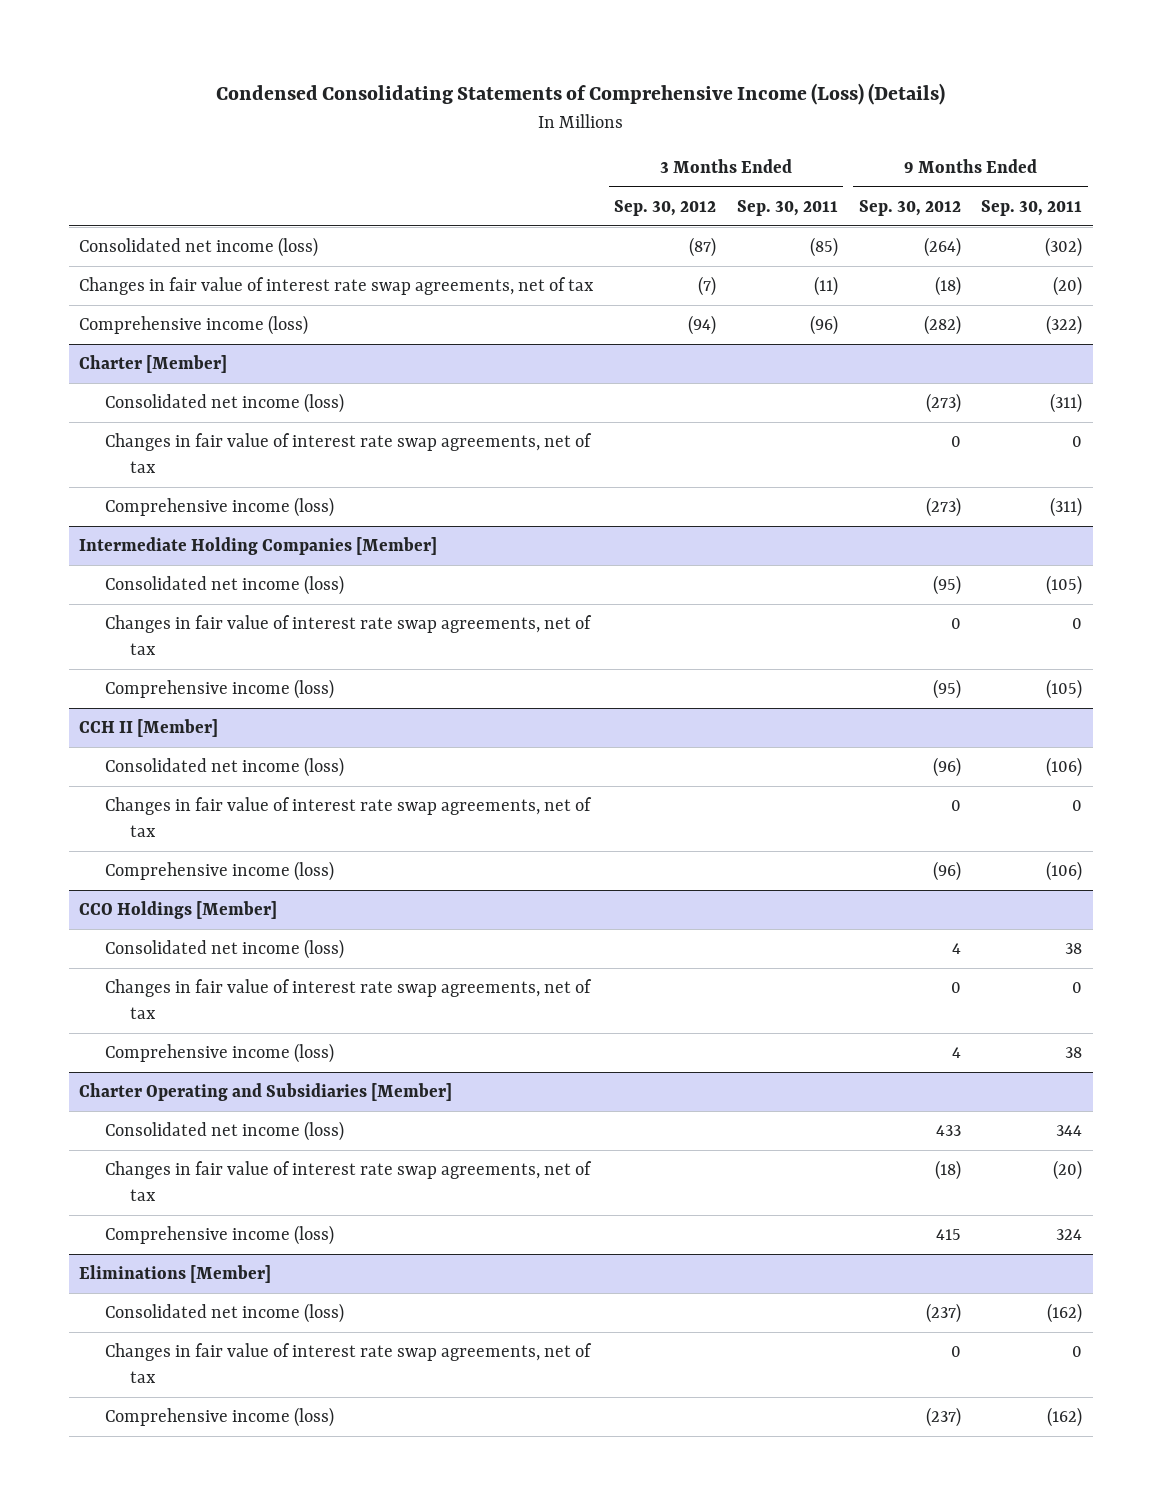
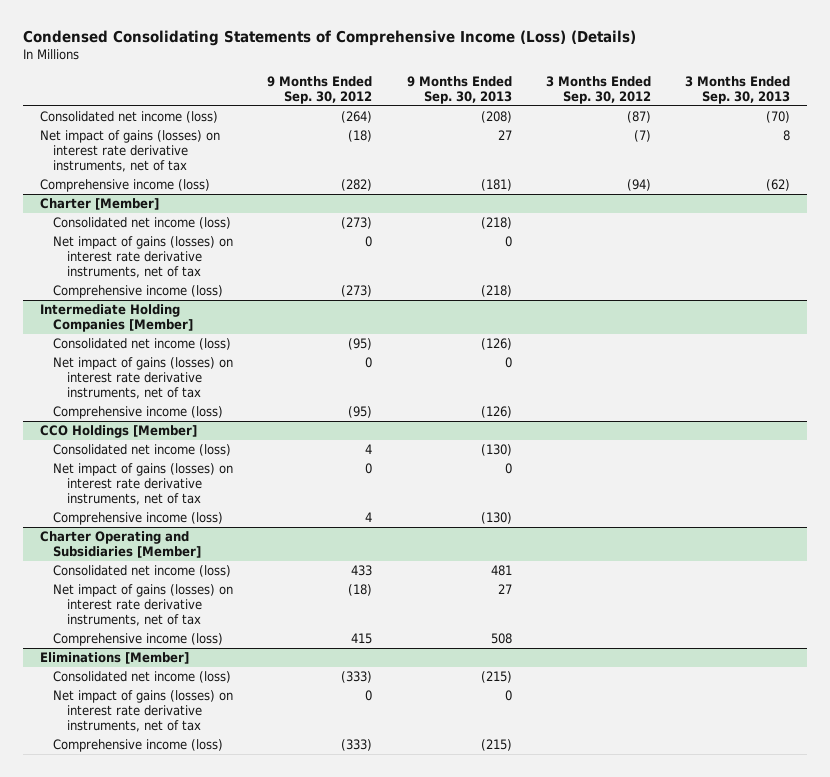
- | 3 Months Ended Sep. 30, 2012 | 3 Months Ended Sep. 30, 2011 | 9 Months Ended Sep. 30, 2012 | 9 Months Ended Sep. 30, 2011
+ | 9 Months Ended Sep. 30, 2012 | 9 Months Ended Sep. 30, 2013 | 3 Months Ended Sep. 30, 2012 | 3 Months Ended Sep. 30, 2013
- Changes in fair value of interest rate swap agreements, net of tax | (7) | (11) | (18) | (20)
+ Net impact of gains (losses) on interest rate derivative instruments, net of tax | (18) | 27 | (7) | 8
@ Charter [Member]
- Changes in fair value of interest rate swap agreements, net of tax | | | 0 | 0
+ Net impact of gains (losses) on interest rate derivative instruments, net of tax | 0 | 0 | |
@ Intermediate Holding Companies [Member]
- Changes in fair value of interest rate swap agreements, net of tax | | | 0 | 0
+ Net impact of gains (losses) on interest rate derivative instruments, net of tax | 0 | 0 | |
- CCH II [Member]
- Consolidated net income (loss) | | | (96) | (106)
- Changes in fair value of interest rate swap agreements, net of tax | | | 0 | 0
- Comprehensive income (loss) | | | (96) | (106)
@ CCO Holdings [Member]
- Changes in fair value of interest rate swap agreements, net of tax | | | 0 | 0
+ Net impact of gains (losses) on interest rate derivative instruments, net of tax | 0 | 0 | |
@ Charter Operating and Subsidiaries [Member]
- Changes in fair value of interest rate swap agreements, net of tax | | | (18) | (20)
+ Net impact of gains (losses) on interest rate derivative instruments, net of tax | (18) | 27 | |
@ Eliminations [Member]
- Consolidated net income (loss) | | | (237) | (162)
- Changes in fair value of interest rate swap agreements, net of tax | | | 0 | 0
- Comprehensive income (loss) | | | (237) | (162)
+ Consolidated net income (loss) | (333) | (215) | |
+ Net impact of gains (losses) on interest rate derivative instruments, net of tax | 0 | 0 | |
+ Comprehensive income (loss) | (333) | (215) | |

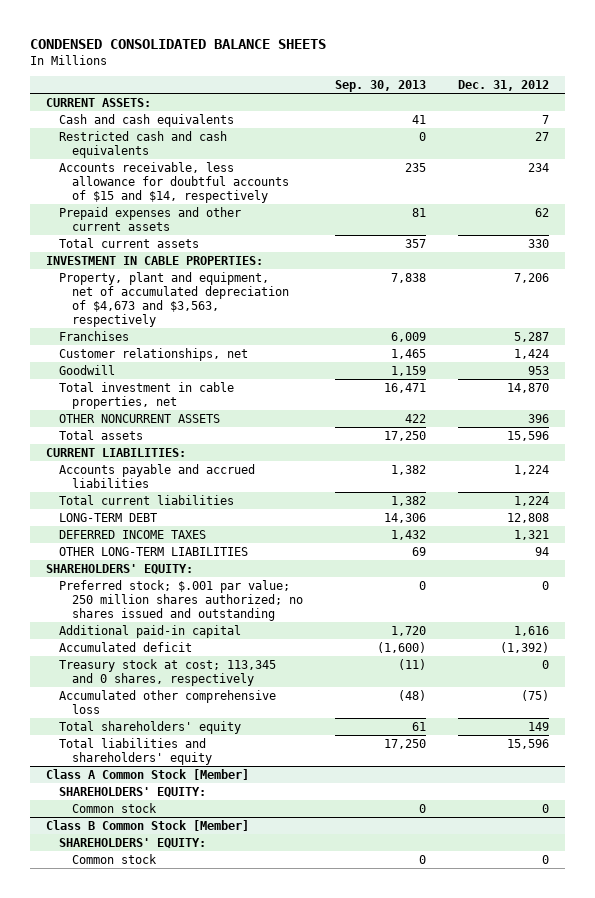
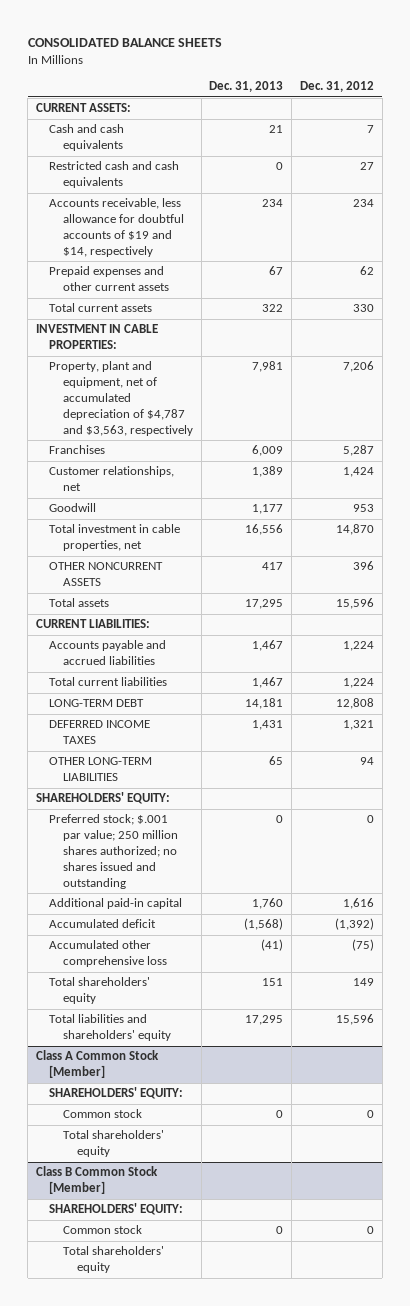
- CONDENSED CONSOLIDATED BALANCE SHEETS
+ CONSOLIDATED BALANCE SHEETS
- | Sep. 30, 2013 | Dec. 31, 2012
+ | Dec. 31, 2013 | Dec. 31, 2012
- Accounts receivable, less allowance for doubtful accounts of $15 and $14, respectively | 235 | 234
+ Accounts receivable, less allowance for doubtful accounts of $19 and $14, respectively | 234 | 234
- Property, plant and equipment, net of accumulated depreciation of $4,673 and $3,563, respectively | 7,838 | 7,206
+ Property, plant and equipment, net of accumulated depreciation of $4,787 and $3,563, respectively | 7,981 | 7,206
- Treasury stock at cost; 113,345 and 0 shares, respectively | (11) | 0
@ Class A Common Stock [Member]
+ Total shareholders' equity
@ Class B Common Stock [Member]
+ Total shareholders' equity

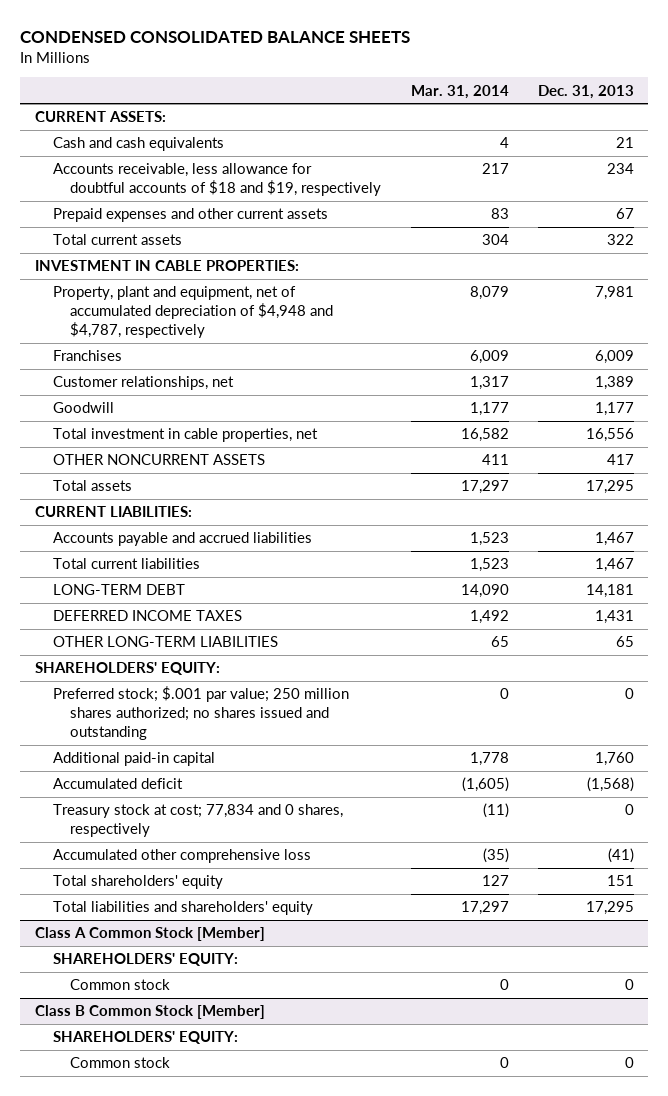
- CONSOLIDATED BALANCE SHEETS
+ CONDENSED CONSOLIDATED BALANCE SHEETS
- | Dec. 31, 2013 | Dec. 31, 2012
+ | Mar. 31, 2014 | Dec. 31, 2013
- Restricted cash and cash equivalents | 0 | 27
- Accounts receivable, less allowance for doubtful accounts of $19 and $14, respectively | 234 | 234
+ Accounts receivable, less allowance for doubtful accounts of $18 and $19, respectively | 217 | 234
- Property, plant and equipment, net of accumulated depreciation of $4,787 and $3,563, respectively | 7,981 | 7,206
+ Property, plant and equipment, net of accumulated depreciation of $4,948 and $4,787, respectively | 8,079 | 7,981
+ Treasury stock at cost; 77,834 and 0 shares, respectively | (11) | 0
@ Class A Common Stock [Member]
- Total shareholders' equity
@ Class B Common Stock [Member]
- Total shareholders' equity

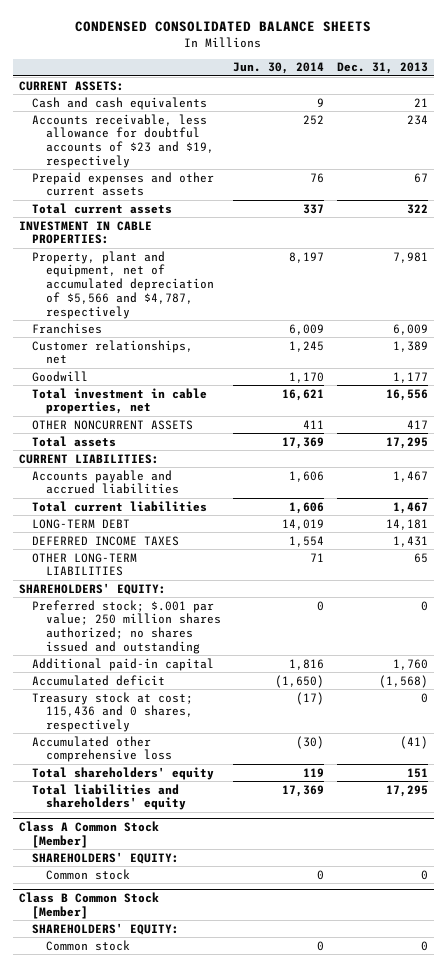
- | Mar. 31, 2014 | Dec. 31, 2013
+ | Jun. 30, 2014 | Dec. 31, 2013
- Accounts receivable, less allowance for doubtful accounts of $18 and $19, respectively | 217 | 234
+ Accounts receivable, less allowance for doubtful accounts of $23 and $19, respectively | 252 | 234
- Property, plant and equipment, net of accumulated depreciation of $4,948 and $4,787, respectively | 8,079 | 7,981
+ Property, plant and equipment, net of accumulated depreciation of $5,566 and $4,787, respectively | 8,197 | 7,981
- Treasury stock at cost; 77,834 and 0 shares, respectively | (11) | 0
+ Treasury stock at cost; 115,436 and 0 shares, respectively | (17) | 0

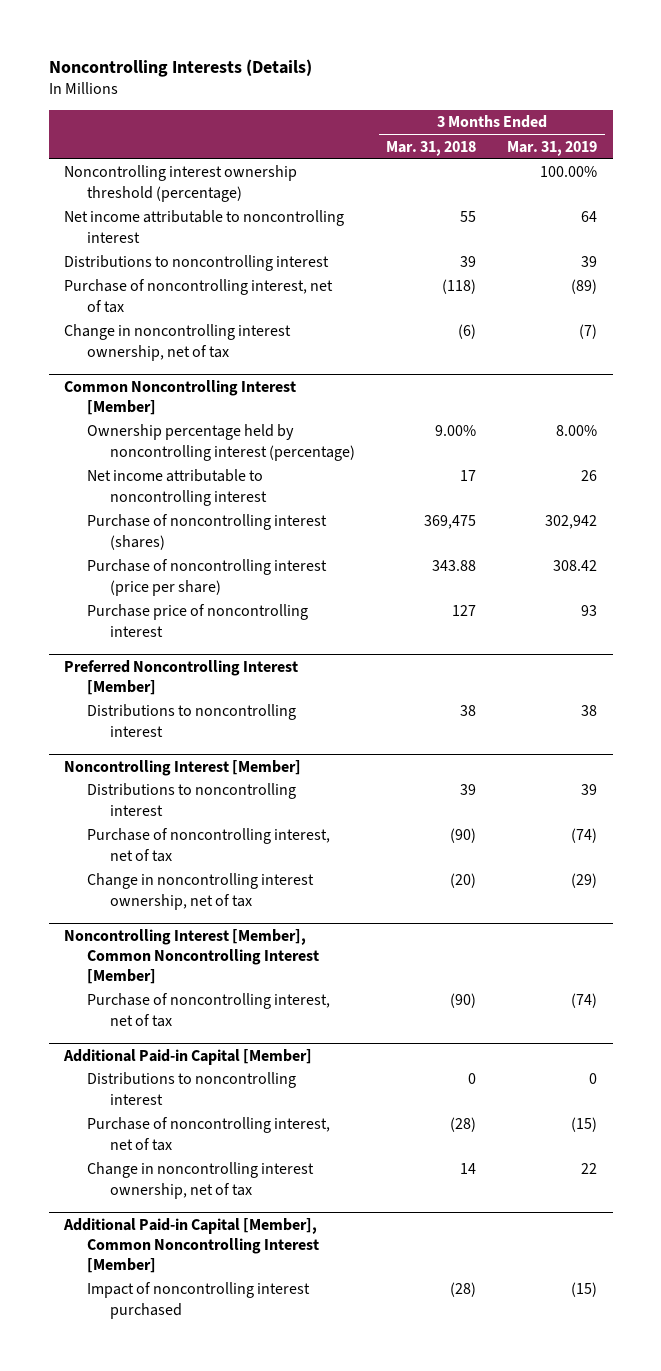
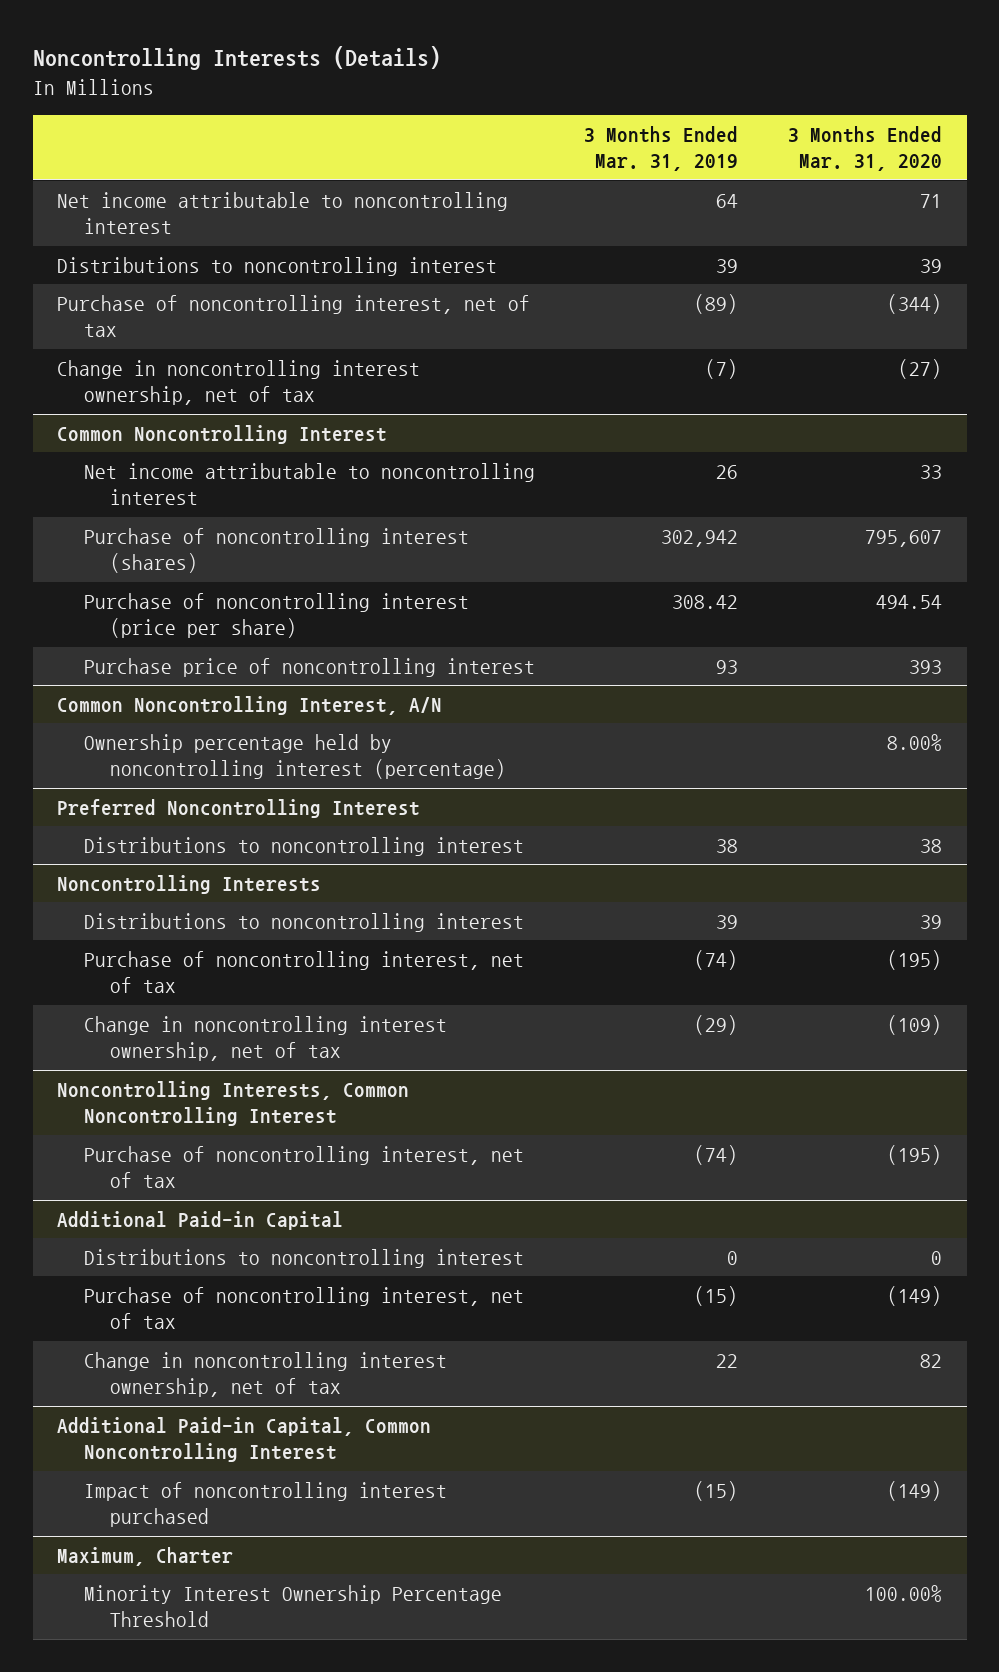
- | 3 Months Ended Mar. 31, 2018 | 3 Months Ended Mar. 31, 2019
+ | 3 Months Ended Mar. 31, 2019 | 3 Months Ended Mar. 31, 2020
- Noncontrolling interest ownership threshold (percentage) | | 100.00%
- Common Noncontrolling Interest [Member]
- Ownership percentage held by noncontrolling interest (percentage) | 9.00% | 8.00%
+ Common Noncontrolling Interest
- Preferred Noncontrolling Interest [Member]
+ Common Noncontrolling Interest, A/N
+ Ownership percentage held by noncontrolling interest (percentage) | | 8.00%
+ Preferred Noncontrolling Interest
- Noncontrolling Interest [Member]
+ Noncontrolling Interests
- Noncontrolling Interest [Member], Common Noncontrolling Interest [Member]
+ Noncontrolling Interests, Common Noncontrolling Interest
- Additional Paid-in Capital [Member]
+ Additional Paid-in Capital
- Additional Paid-in Capital [Member], Common Noncontrolling Interest [Member]
+ Additional Paid-in Capital, Common Noncontrolling Interest
+ Maximum, Charter
+ Minority Interest Ownership Percentage Threshold | | 100.00%

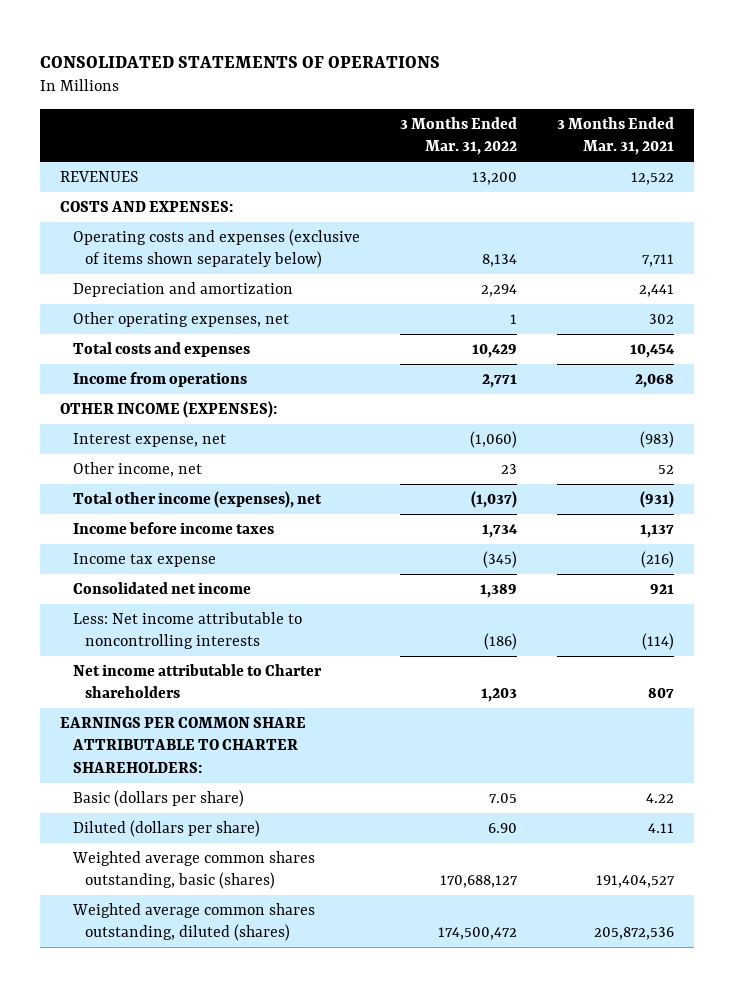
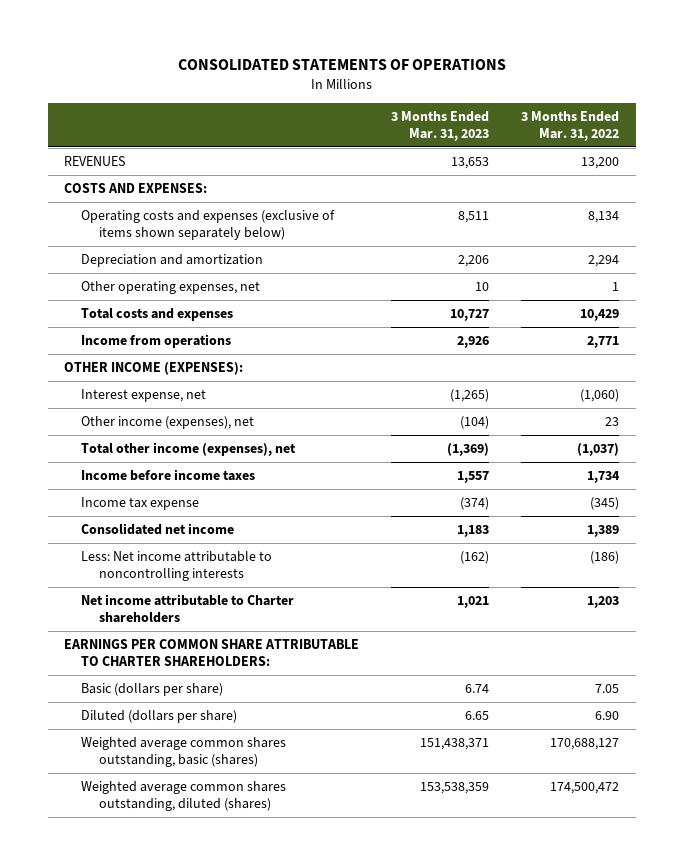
- | 3 Months Ended Mar. 31, 2022 | 3 Months Ended Mar. 31, 2021
+ | 3 Months Ended Mar. 31, 2023 | 3 Months Ended Mar. 31, 2022
- Other income, net | 23 | 52
+ Other income (expenses), net | (104) | 23

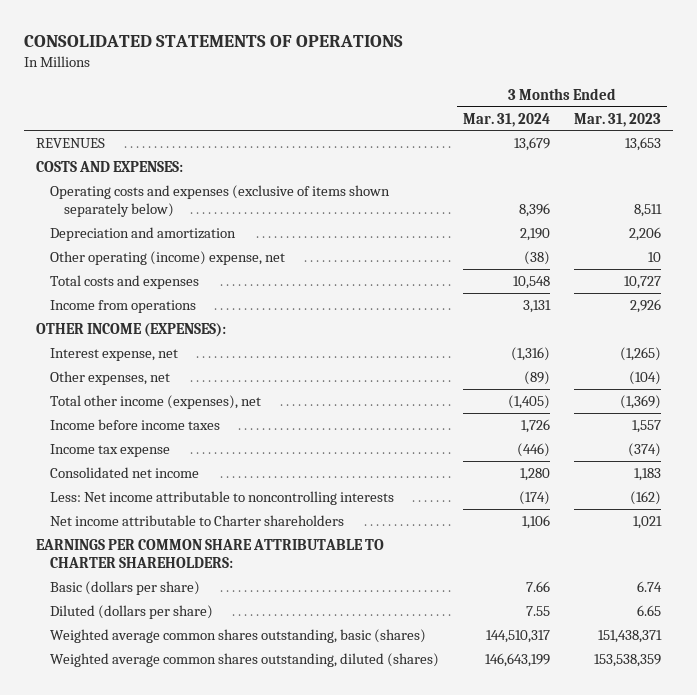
- | 3 Months Ended Mar. 31, 2023 | 3 Months Ended Mar. 31, 2022
+ | 3 Months Ended Mar. 31, 2024 | 3 Months Ended Mar. 31, 2023
- Other operating expenses, net | 10 | 1
+ Other operating (income) expense, net | (38) | 10
- Other income (expenses), net | (104) | 23
+ Other expenses, net | (89) | (104)

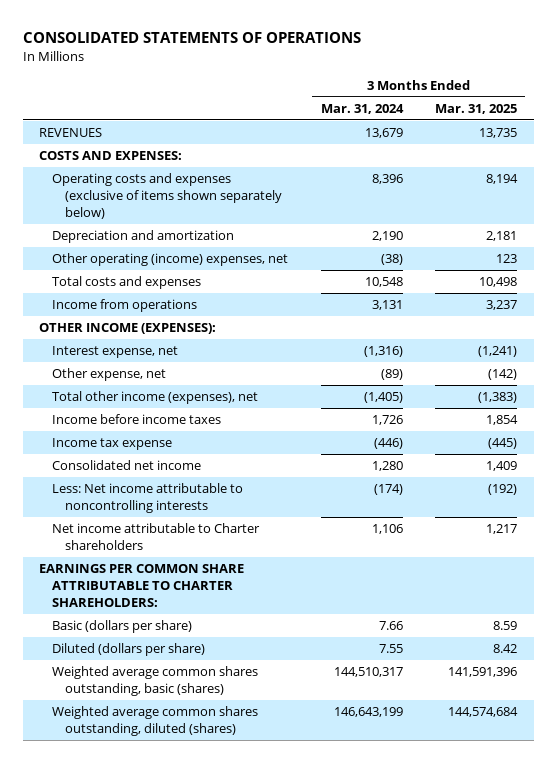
- | 3 Months Ended Mar. 31, 2024 | 3 Months Ended Mar. 31, 2023
+ | 3 Months Ended Mar. 31, 2024 | 3 Months Ended Mar. 31, 2025
- Other operating (income) expense, net | (38) | 10
+ Other operating (income) expenses, net | (38) | 123
- Other expenses, net | (89) | (104)
+ Other expense, net | (89) | (142)

